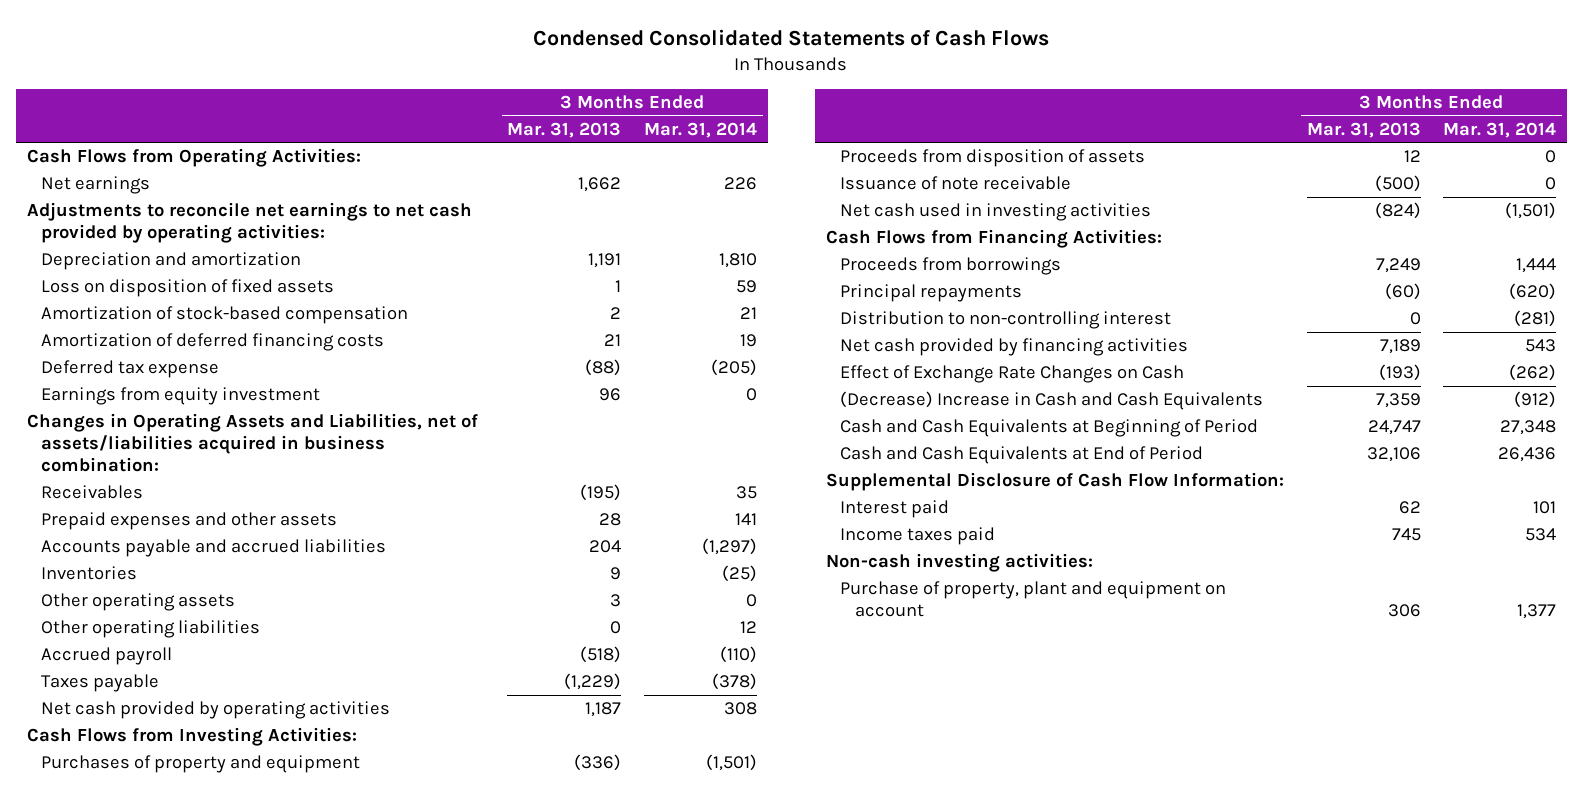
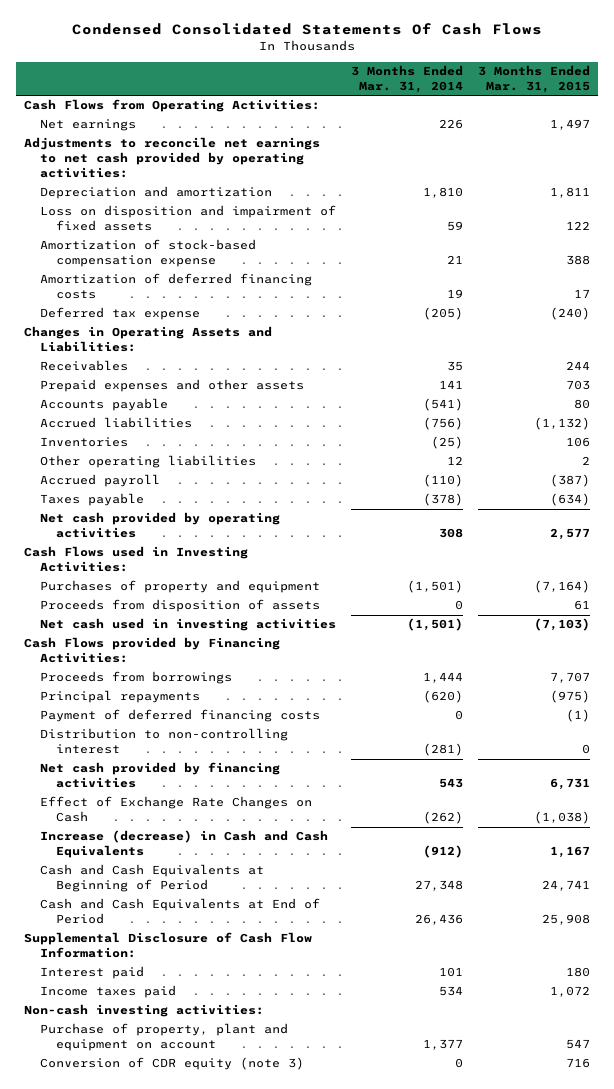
- Condensed Consolidated Statements of Cash Flows
+ Condensed Consolidated Statements Of Cash Flows
- | 3 Months Ended Mar. 31, 2013 | 3 Months Ended Mar. 31, 2014
+ | 3 Months Ended Mar. 31, 2014 | 3 Months Ended Mar. 31, 2015
- Loss on disposition of fixed assets | 1 | 59
- Amortization of stock-based compensation | 2 | 21
+ Loss on disposition and impairment of fixed assets | 59 | 122
+ Amortization of stock-based compensation expense | 21 | 388
- Earnings from equity investment | 96 | 0
- Changes in Operating Assets and Liabilities, net of assets/liabilities acquired in business combination:
+ Changes in Operating Assets and Liabilities:
- Accounts payable and accrued liabilities | 204 | (1,297)
+ Accounts payable | (541) | 80
+ Accrued liabilities | (756) | (1,132)
- Other operating assets | 3 | 0
- Cash Flows from Investing Activities:
+ Cash Flows used in Investing Activities:
- Issuance of note receivable | (500) | 0
- Cash Flows from Financing Activities:
+ Cash Flows provided by Financing Activities:
+ Payment of deferred financing costs | 0 | (1)
- (Decrease) Increase in Cash and Cash Equivalents | 7,359 | (912)
+ Increase (decrease) in Cash and Cash Equivalents | (912) | 1,167
+ Conversion of CDR equity (note 3) | 0 | 716

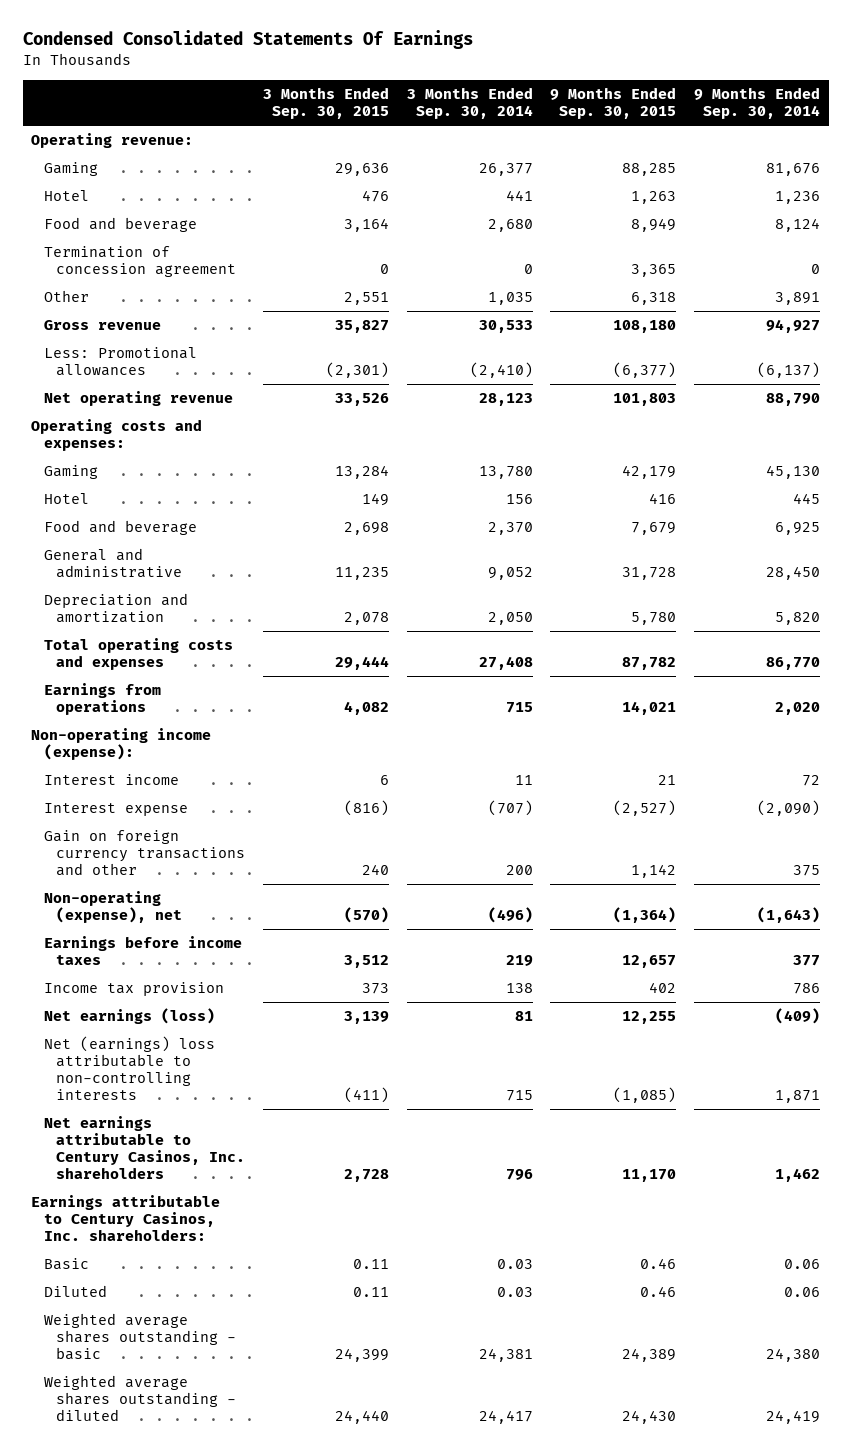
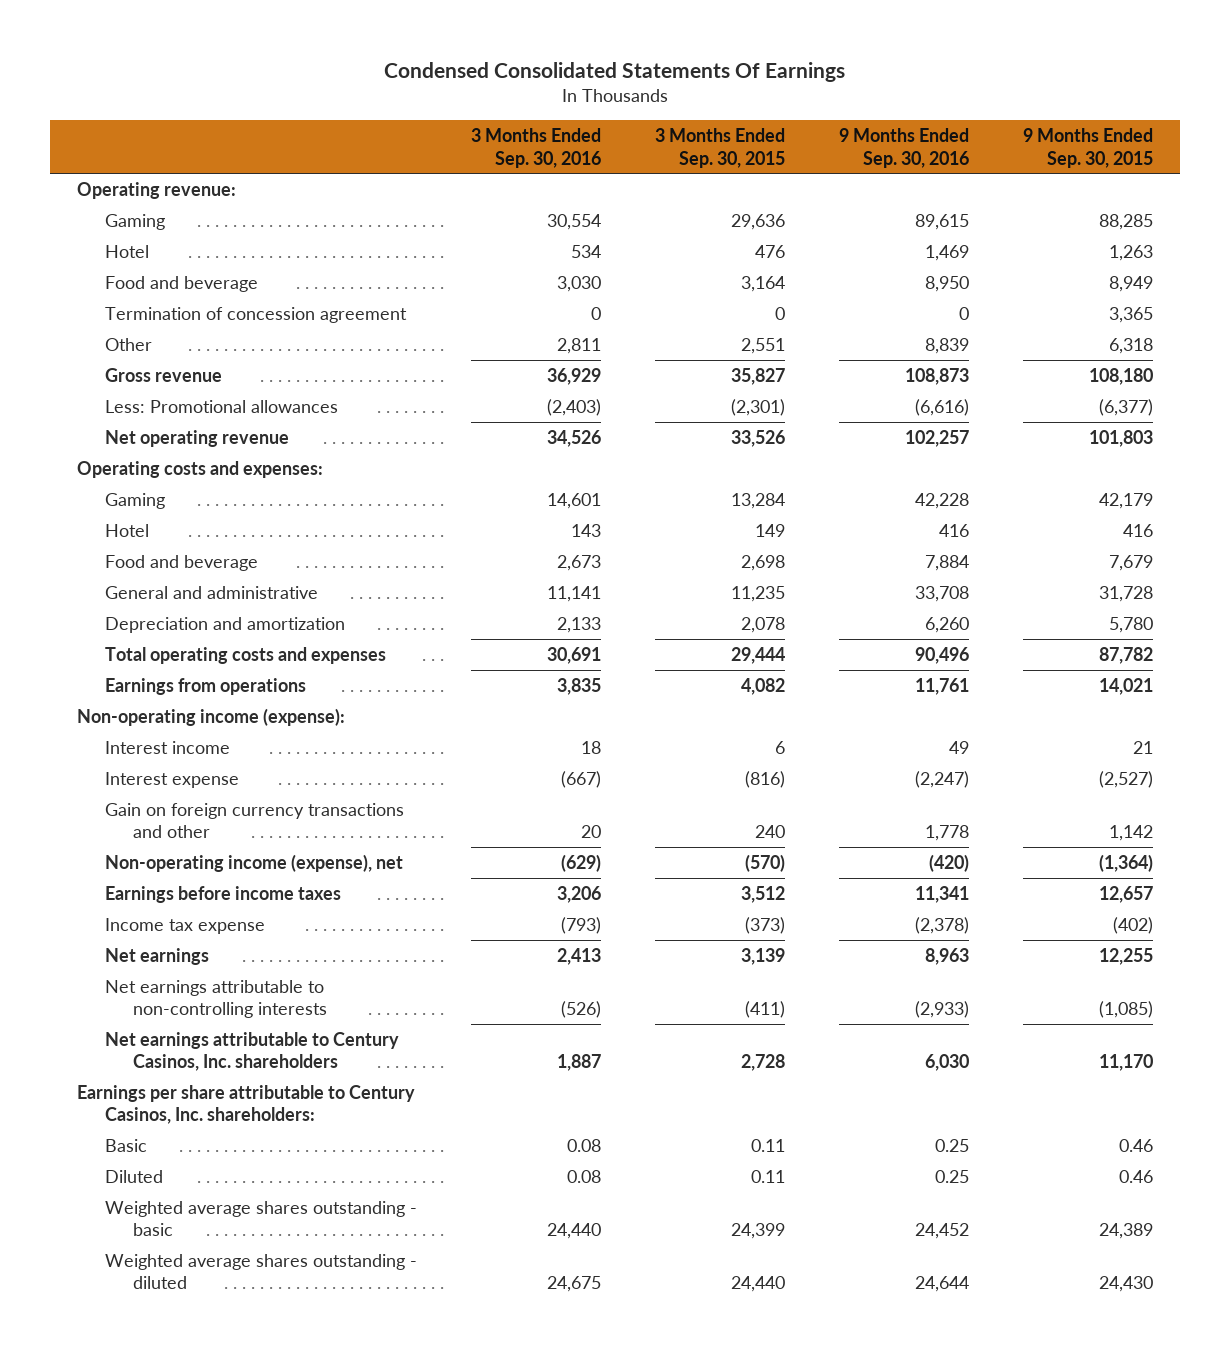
- | 3 Months Ended Sep. 30, 2015 | 3 Months Ended Sep. 30, 2014 | 9 Months Ended Sep. 30, 2015 | 9 Months Ended Sep. 30, 2014
+ | 3 Months Ended Sep. 30, 2016 | 3 Months Ended Sep. 30, 2015 | 9 Months Ended Sep. 30, 2016 | 9 Months Ended Sep. 30, 2015
- Non-operating (expense), net | (570) | (496) | (1,364) | (1,643)
+ Non-operating income (expense), net | (629) | (570) | (420) | (1,364)
- Income tax provision | 373 | 138 | 402 | 786
- Net earnings (loss) | 3,139 | 81 | 12,255 | (409)
- Net (earnings) loss attributable to non-controlling interests | (411) | 715 | (1,085) | 1,871
+ Income tax expense | (793) | (373) | (2,378) | (402)
+ Net earnings | 2,413 | 3,139 | 8,963 | 12,255
+ Net earnings attributable to non-controlling interests | (526) | (411) | (2,933) | (1,085)
- Earnings attributable to Century Casinos, Inc. shareholders:
+ Earnings per share attributable to Century Casinos, Inc. shareholders:

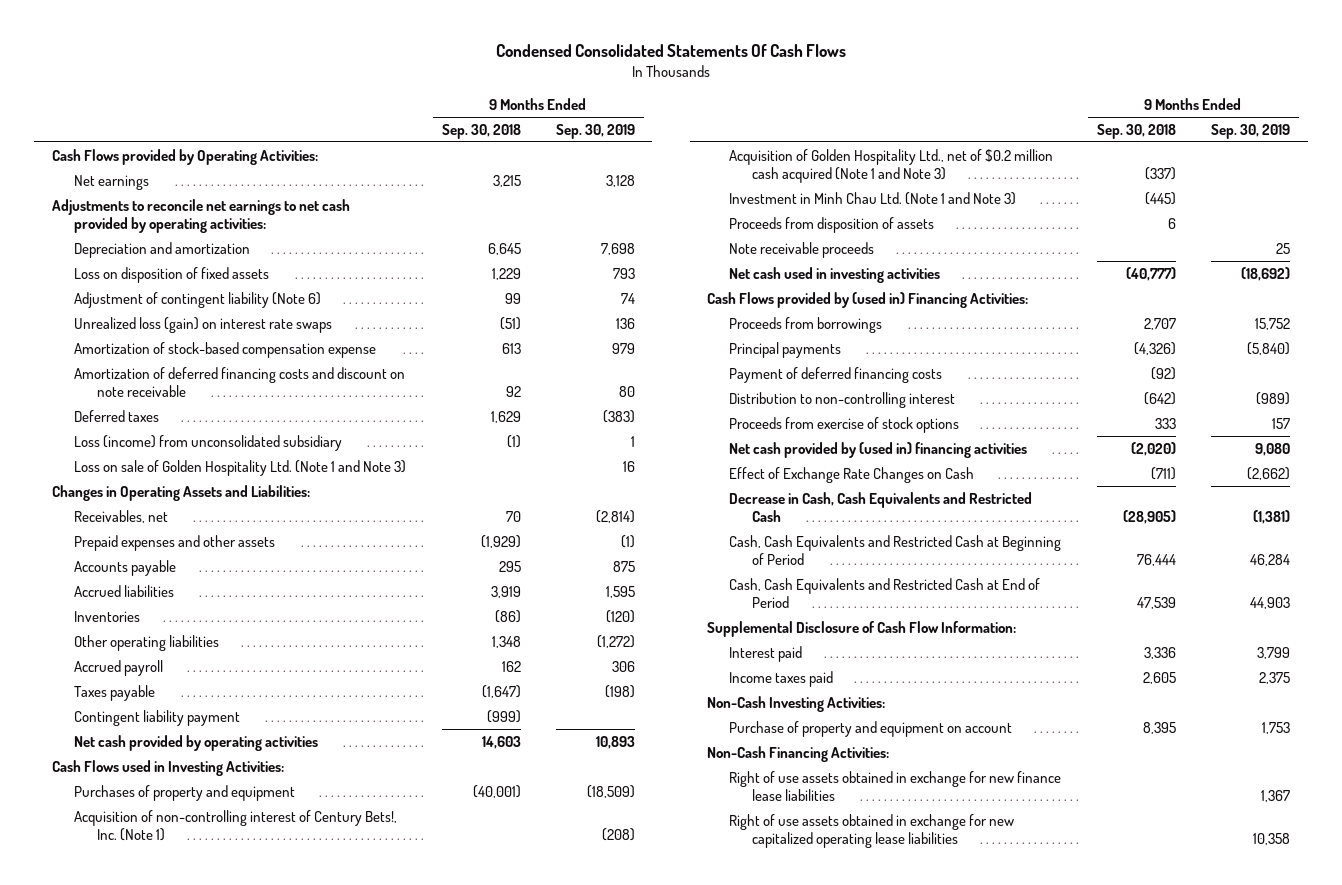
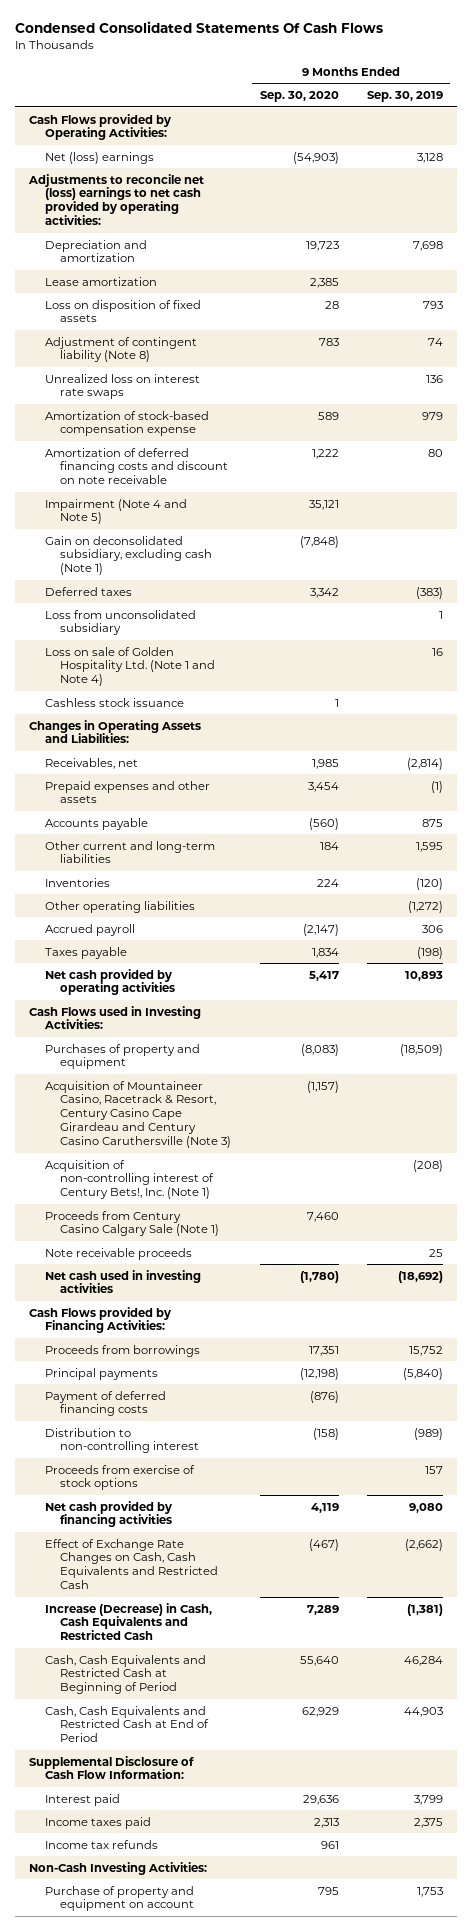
- | 9 Months Ended Sep. 30, 2018 | 9 Months Ended Sep. 30, 2019
+ | 9 Months Ended Sep. 30, 2020 | 9 Months Ended Sep. 30, 2019
- Net earnings | 3,215 | 3,128
- Adjustments to reconcile net earnings to net cash provided by operating activities:
+ Net (loss) earnings | (54,903) | 3,128
+ Adjustments to reconcile net (loss) earnings to net cash provided by operating activities:
+ Lease amortization | 2,385 |
- Adjustment of contingent liability (Note 6) | 99 | 74
- Unrealized loss (gain) on interest rate swaps | (51) | 136
+ Adjustment of contingent liability (Note 8) | 783 | 74
+ Unrealized loss on interest rate swaps | | 136
+ Impairment (Note 4 and Note 5) | 35,121 |
+ Gain on deconsolidated subsidiary, excluding cash (Note 1) | (7,848) |
- Loss (income) from unconsolidated subsidiary | (1) | 1
- Loss on sale of Golden Hospitality Ltd. (Note 1 and Note 3) | | 16
+ Loss from unconsolidated subsidiary | | 1
+ Loss on sale of Golden Hospitality Ltd. (Note 1 and Note 4) | | 16
+ Cashless stock issuance | 1 |
- Accrued liabilities | 3,919 | 1,595
+ Other current and long-term liabilities | 184 | 1,595
- Contingent liability payment | (999) |
+ Acquisition of Mountaineer Casino, Racetrack & Resort, Century Casino Cape Girardeau and Century Casino Caruthersville (Note 3) | (1,157) |
- Acquisition of Golden Hospitality Ltd., net of $0.2 million cash acquired (Note 1 and Note 3) | (337) |
- Investment in Minh Chau Ltd. (Note 1 and Note 3) | (445) |
- Proceeds from disposition of assets | 6 |
+ Proceeds from Century Casino Calgary Sale (Note 1) | 7,460 |
- Cash Flows provided by (used in) Financing Activities:
+ Cash Flows provided by Financing Activities:
- Net cash provided by (used in) financing activities | (2,020) | 9,080
- Effect of Exchange Rate Changes on Cash | (711) | (2,662)
- Decrease in Cash, Cash Equivalents and Restricted Cash | (28,905) | (1,381)
+ Net cash provided by financing activities | 4,119 | 9,080
+ Effect of Exchange Rate Changes on Cash, Cash Equivalents and Restricted Cash | (467) | (2,662)
+ Increase (Decrease) in Cash, Cash Equivalents and Restricted Cash | 7,289 | (1,381)
+ Income tax refunds | 961 |
- Non-Cash Financing Activities:
- Right of use assets obtained in exchange for new finance lease liabilities | | 1,367
- Right of use assets obtained in exchange for new capitalized operating lease liabilities | | 10,358

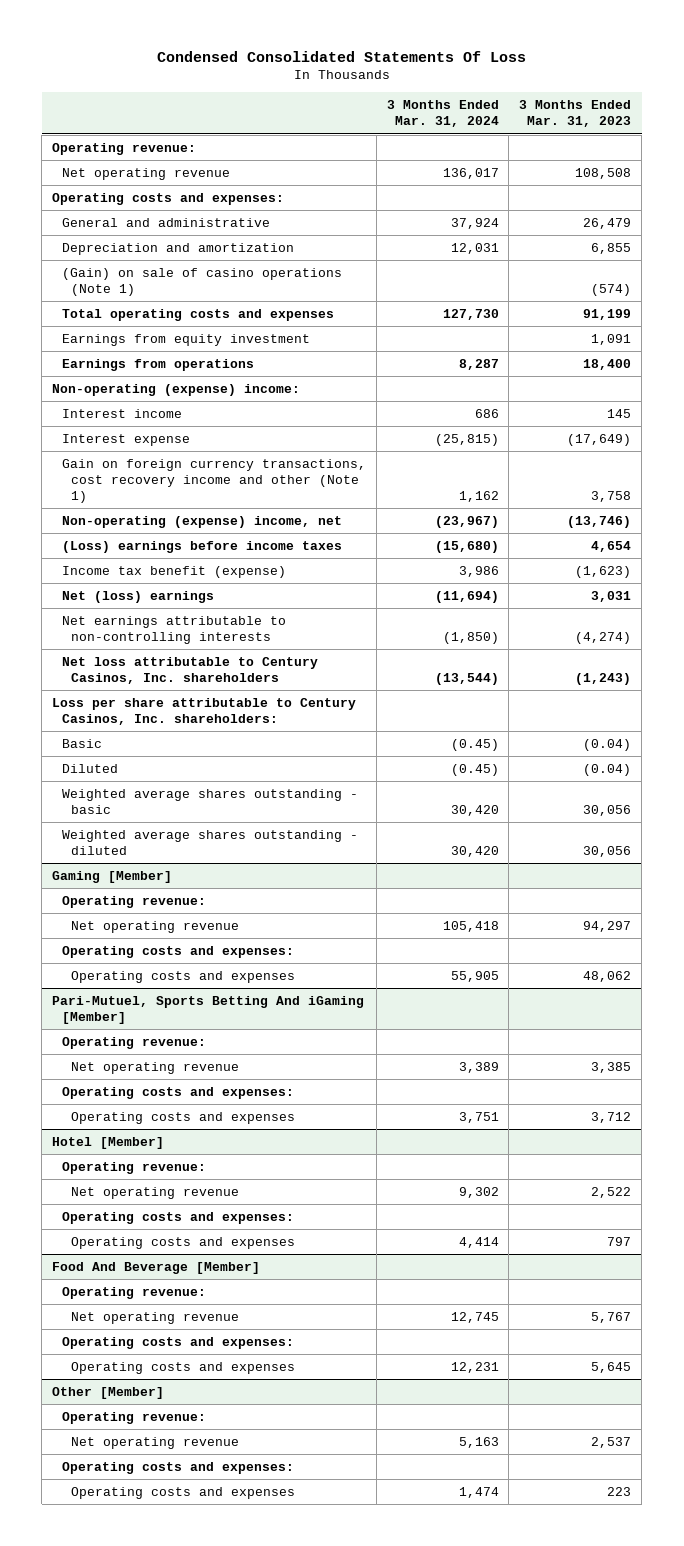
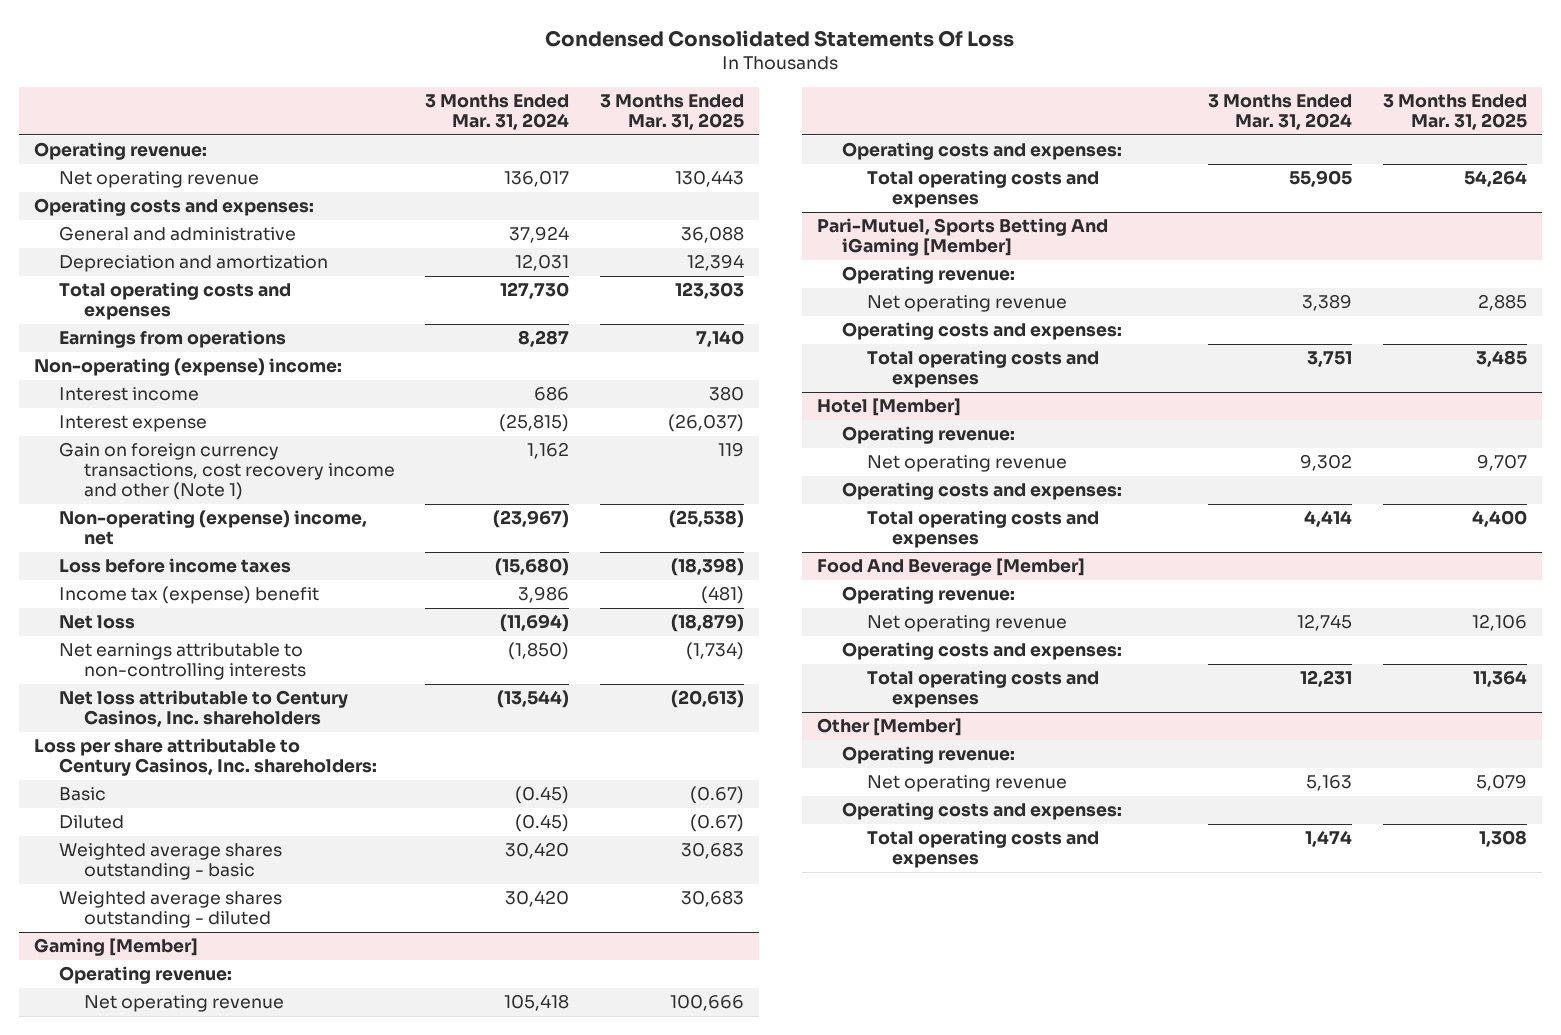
- | 3 Months Ended Mar. 31, 2024 | 3 Months Ended Mar. 31, 2023
+ | 3 Months Ended Mar. 31, 2024 | 3 Months Ended Mar. 31, 2025
- (Gain) on sale of casino operations (Note 1) | | (574)
- Earnings from equity investment | | 1,091
- (Loss) earnings before income taxes | (15,680) | 4,654
- Income tax benefit (expense) | 3,986 | (1,623)
- Net (loss) earnings | (11,694) | 3,031
+ Loss before income taxes | (15,680) | (18,398)
+ Income tax (expense) benefit | 3,986 | (481)
+ Net loss | (11,694) | (18,879)
@ Gaming [Member]
- Operating costs and expenses | 55,905 | 48,062
+ Total operating costs and expenses | 55,905 | 54,264
@ Pari-Mutuel, Sports Betting And iGaming [Member]
- Operating costs and expenses | 3,751 | 3,712
+ Total operating costs and expenses | 3,751 | 3,485
@ Hotel [Member]
- Operating costs and expenses | 4,414 | 797
+ Total operating costs and expenses | 4,414 | 4,400
@ Food And Beverage [Member]
- Operating costs and expenses | 12,231 | 5,645
+ Total operating costs and expenses | 12,231 | 11,364
@ Other [Member]
- Operating costs and expenses | 1,474 | 223
+ Total operating costs and expenses | 1,474 | 1,308

